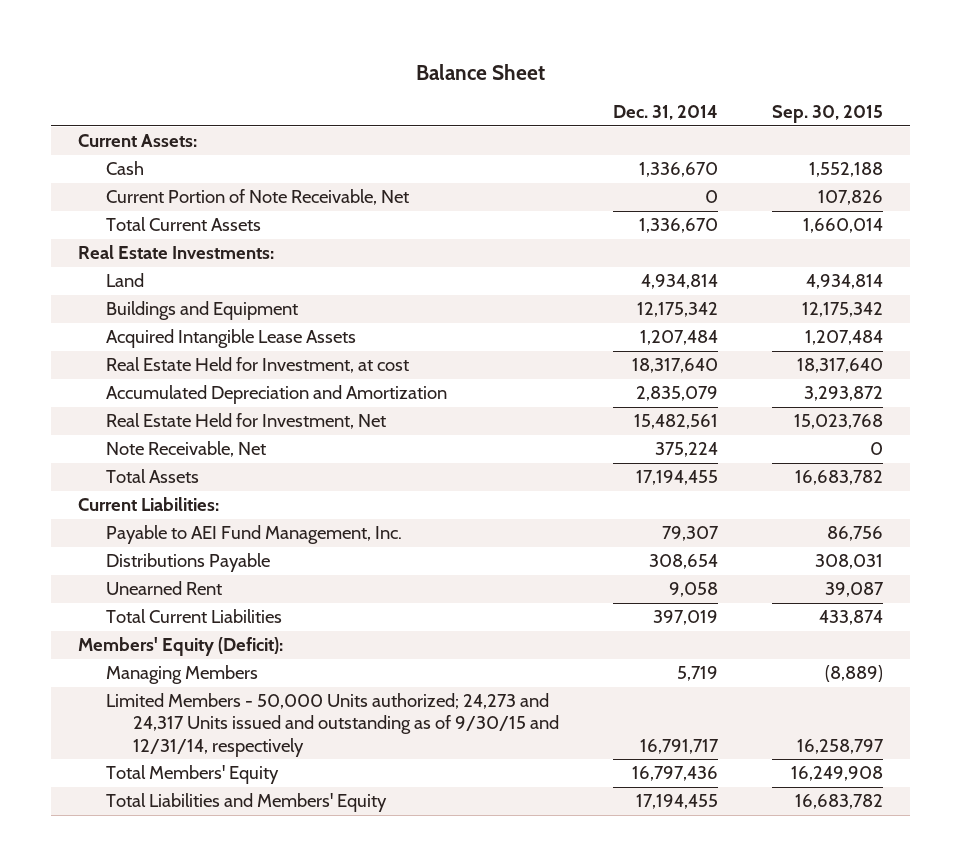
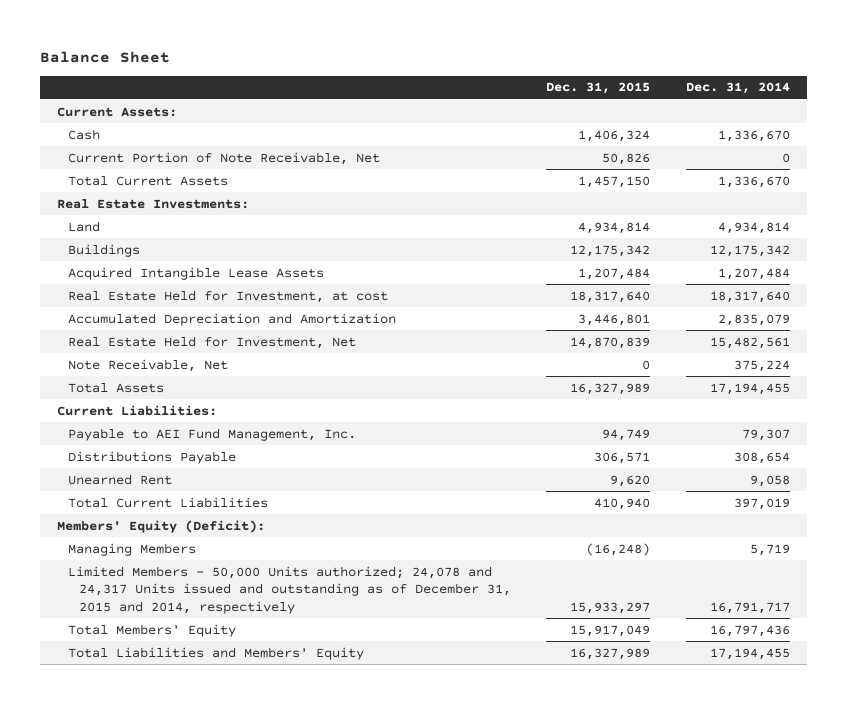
- | Dec. 31, 2014 | Sep. 30, 2015
+ | Dec. 31, 2015 | Dec. 31, 2014
- Buildings and Equipment | 12,175,342 | 12,175,342
+ Buildings | 12,175,342 | 12,175,342
- Limited Members - 50,000 Units authorized; 24,273 and 24,317 Units issued and outstanding as of 9/30/15 and 12/31/14, respectively | 16,791,717 | 16,258,797
+ Limited Members - 50,000 Units authorized; 24,078 and 24,317 Units issued and outstanding as of December 31, 2015 and 2014, respectively | 15,933,297 | 16,791,717

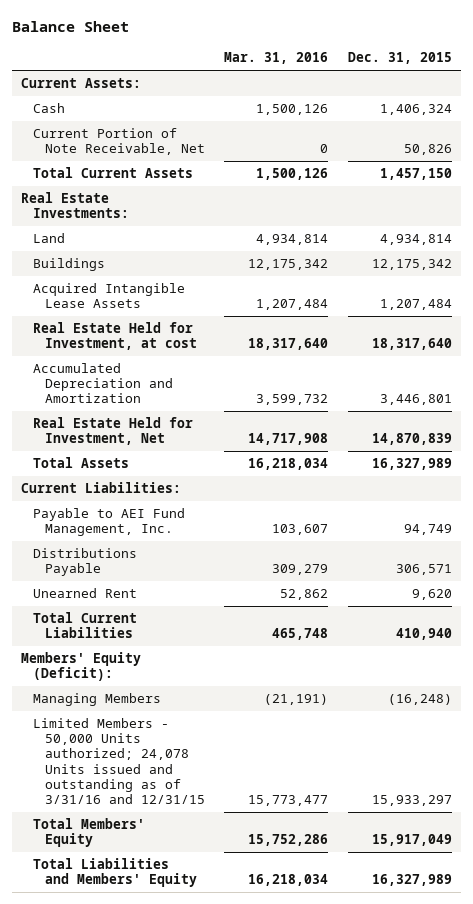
- | Dec. 31, 2015 | Dec. 31, 2014
+ | Mar. 31, 2016 | Dec. 31, 2015
- Note Receivable, Net | 0 | 375,224
- Limited Members - 50,000 Units authorized; 24,078 and 24,317 Units issued and outstanding as of December 31, 2015 and 2014, respectively | 15,933,297 | 16,791,717
+ Limited Members - 50,000 Units authorized; 24,078 Units issued and outstanding as of 3/31/16 and 12/31/15 | 15,773,477 | 15,933,297

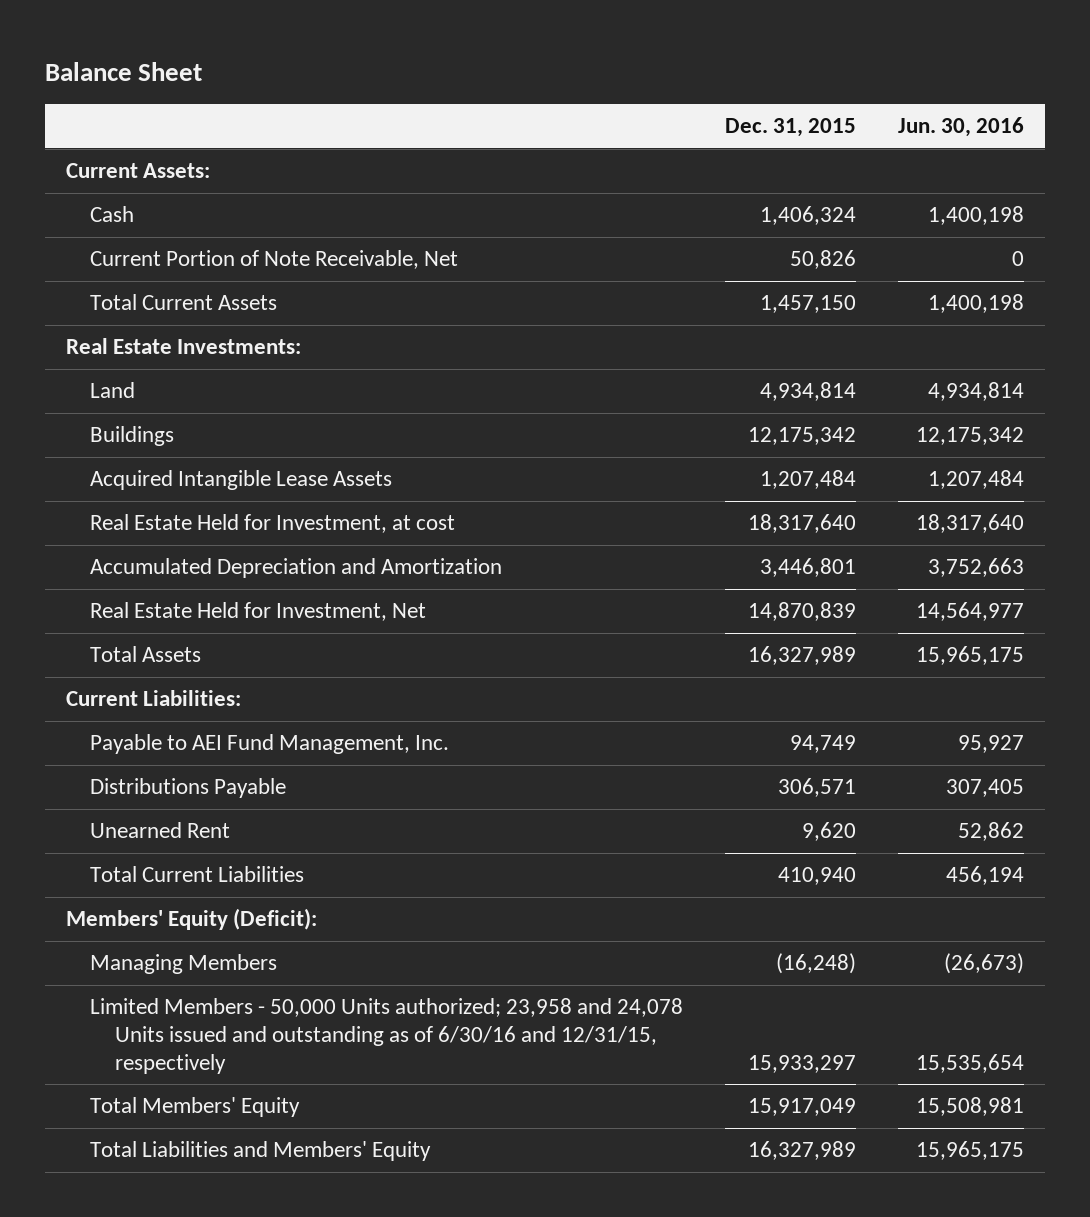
- | Mar. 31, 2016 | Dec. 31, 2015
+ | Dec. 31, 2015 | Jun. 30, 2016
- Limited Members - 50,000 Units authorized; 24,078 Units issued and outstanding as of 3/31/16 and 12/31/15 | 15,773,477 | 15,933,297
+ Limited Members - 50,000 Units authorized; 23,958 and 24,078 Units issued and outstanding as of 6/30/16 and 12/31/15, respectively | 15,933,297 | 15,535,654

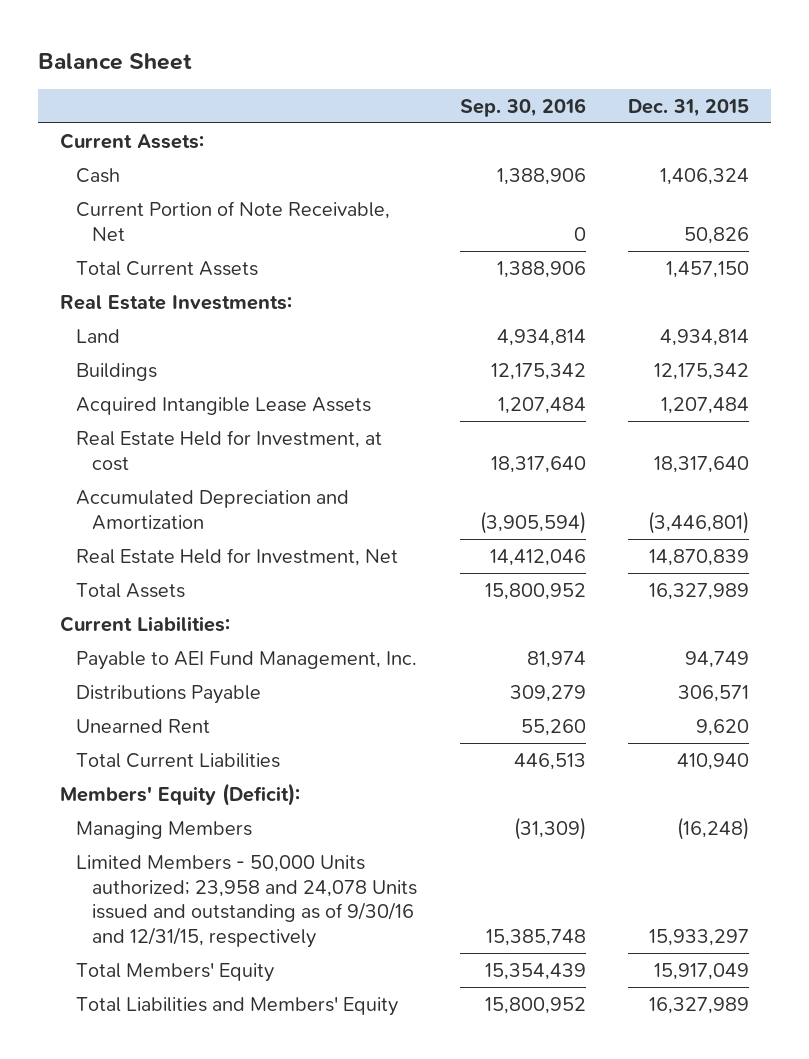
- | Dec. 31, 2015 | Jun. 30, 2016
+ | Sep. 30, 2016 | Dec. 31, 2015
- Accumulated Depreciation and Amortization | 3,446,801 | 3,752,663
+ Accumulated Depreciation and Amortization | (3,905,594) | (3,446,801)
- Limited Members - 50,000 Units authorized; 23,958 and 24,078 Units issued and outstanding as of 6/30/16 and 12/31/15, respectively | 15,933,297 | 15,535,654
+ Limited Members - 50,000 Units authorized; 23,958 and 24,078 Units issued and outstanding as of 9/30/16 and 12/31/15, respectively | 15,385,748 | 15,933,297

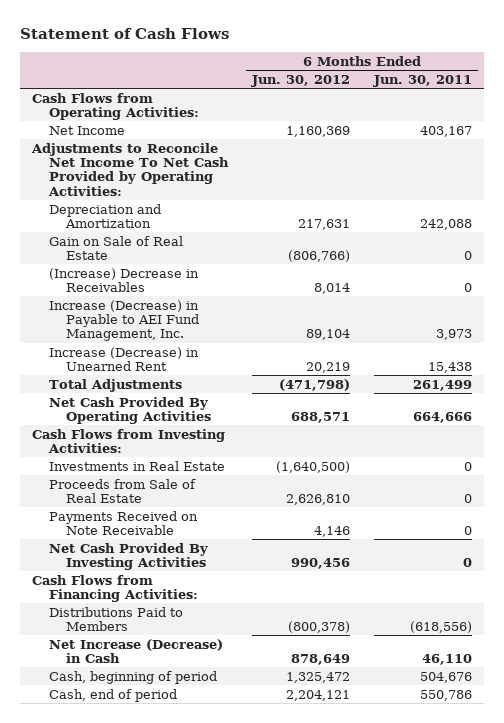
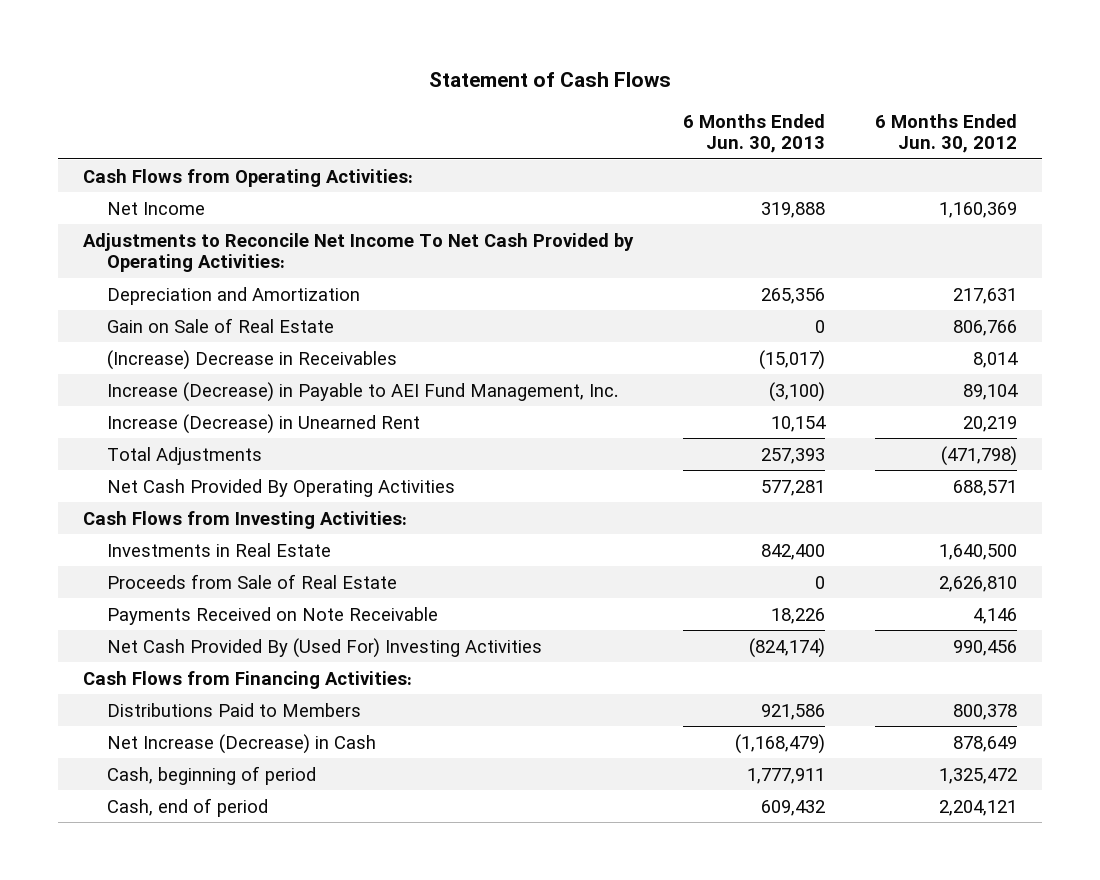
- | 6 Months Ended Jun. 30, 2012 | 6 Months Ended Jun. 30, 2011
+ | 6 Months Ended Jun. 30, 2013 | 6 Months Ended Jun. 30, 2012
- Gain on Sale of Real Estate | (806,766) | 0
+ Gain on Sale of Real Estate | 0 | 806,766
- Investments in Real Estate | (1,640,500) | 0
+ Investments in Real Estate | 842,400 | 1,640,500
- Net Cash Provided By Investing Activities | 990,456 | 0
+ Net Cash Provided By (Used For) Investing Activities | (824,174) | 990,456
- Distributions Paid to Members | (800,378) | (618,556)
+ Distributions Paid to Members | 921,586 | 800,378

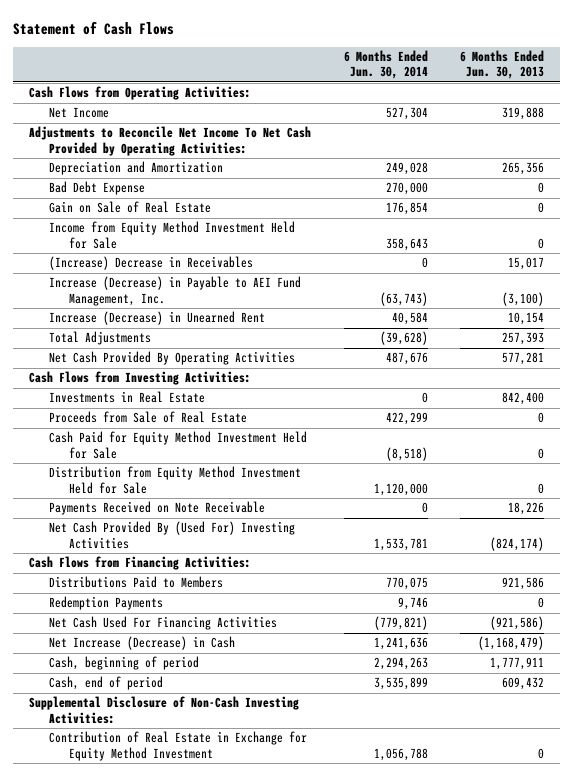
- | 6 Months Ended Jun. 30, 2013 | 6 Months Ended Jun. 30, 2012
+ | 6 Months Ended Jun. 30, 2014 | 6 Months Ended Jun. 30, 2013
+ Bad Debt Expense | 270,000 | 0
- (Increase) Decrease in Receivables | (15,017) | 8,014
+ Income from Equity Method Investment Held for Sale | 358,643 | 0
+ (Increase) Decrease in Receivables | 0 | 15,017
+ Cash Paid for Equity Method Investment Held for Sale | (8,518) | 0
+ Distribution from Equity Method Investment Held for Sale | 1,120,000 | 0
+ Redemption Payments | 9,746 | 0
+ Net Cash Used For Financing Activities | (779,821) | (921,586)
+ Supplemental Disclosure of Non-Cash Investing Activities:
+ Contribution of Real Estate in Exchange for Equity Method Investment | 1,056,788 | 0

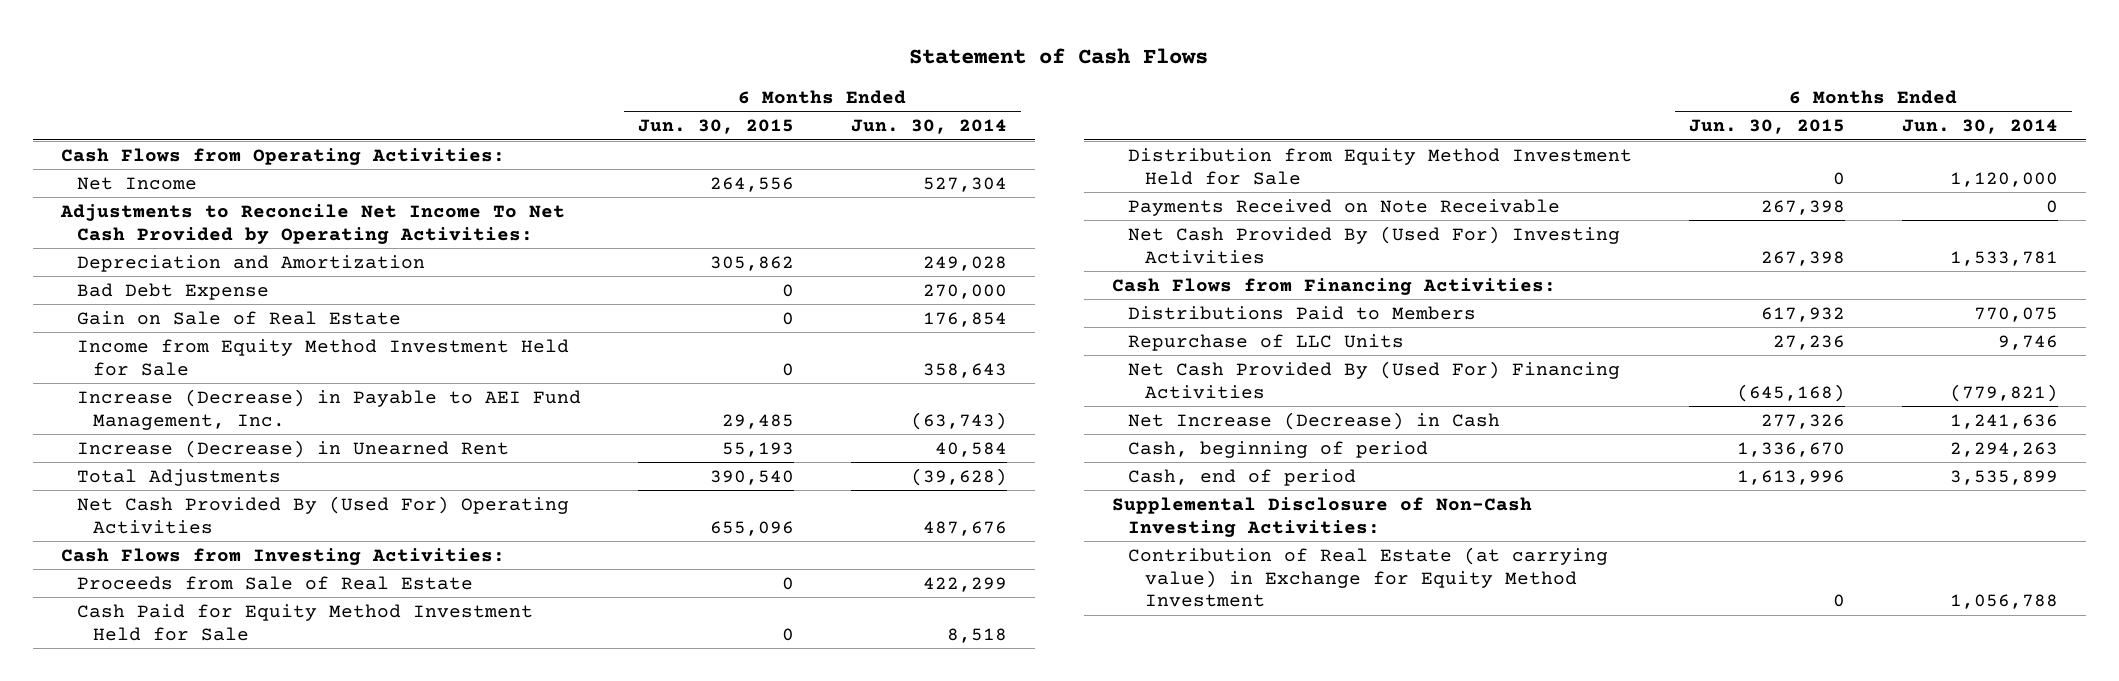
- | 6 Months Ended Jun. 30, 2014 | 6 Months Ended Jun. 30, 2013
+ | 6 Months Ended Jun. 30, 2015 | 6 Months Ended Jun. 30, 2014
- (Increase) Decrease in Receivables | 0 | 15,017
- Net Cash Provided By Operating Activities | 487,676 | 577,281
+ Net Cash Provided By (Used For) Operating Activities | 655,096 | 487,676
- Investments in Real Estate | 0 | 842,400
- Cash Paid for Equity Method Investment Held for Sale | (8,518) | 0
+ Cash Paid for Equity Method Investment Held for Sale | 0 | 8,518
- Redemption Payments | 9,746 | 0
- Net Cash Used For Financing Activities | (779,821) | (921,586)
+ Repurchase of LLC Units | 27,236 | 9,746
+ Net Cash Provided By (Used For) Financing Activities | (645,168) | (779,821)
- Contribution of Real Estate in Exchange for Equity Method Investment | 1,056,788 | 0
+ Contribution of Real Estate (at carrying value) in Exchange for Equity Method Investment | 0 | 1,056,788

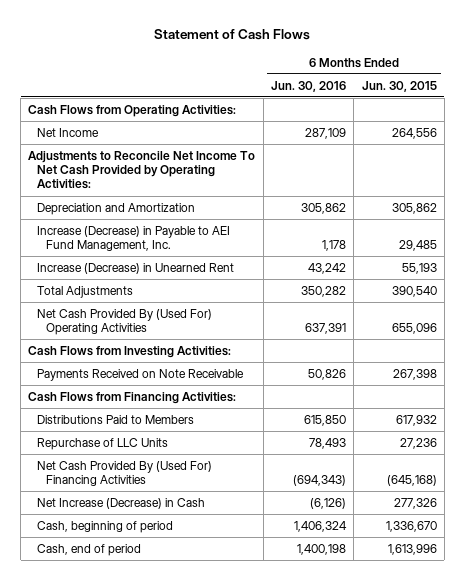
- | 6 Months Ended Jun. 30, 2015 | 6 Months Ended Jun. 30, 2014
+ | 6 Months Ended Jun. 30, 2016 | 6 Months Ended Jun. 30, 2015
- Bad Debt Expense | 0 | 270,000
- Gain on Sale of Real Estate | 0 | 176,854
- Income from Equity Method Investment Held for Sale | 0 | 358,643
- Proceeds from Sale of Real Estate | 0 | 422,299
- Cash Paid for Equity Method Investment Held for Sale | 0 | 8,518
- Distribution from Equity Method Investment Held for Sale | 0 | 1,120,000
- Net Cash Provided By (Used For) Investing Activities | 267,398 | 1,533,781
- Supplemental Disclosure of Non-Cash Investing Activities:
- Contribution of Real Estate (at carrying value) in Exchange for Equity Method Investment | 0 | 1,056,788

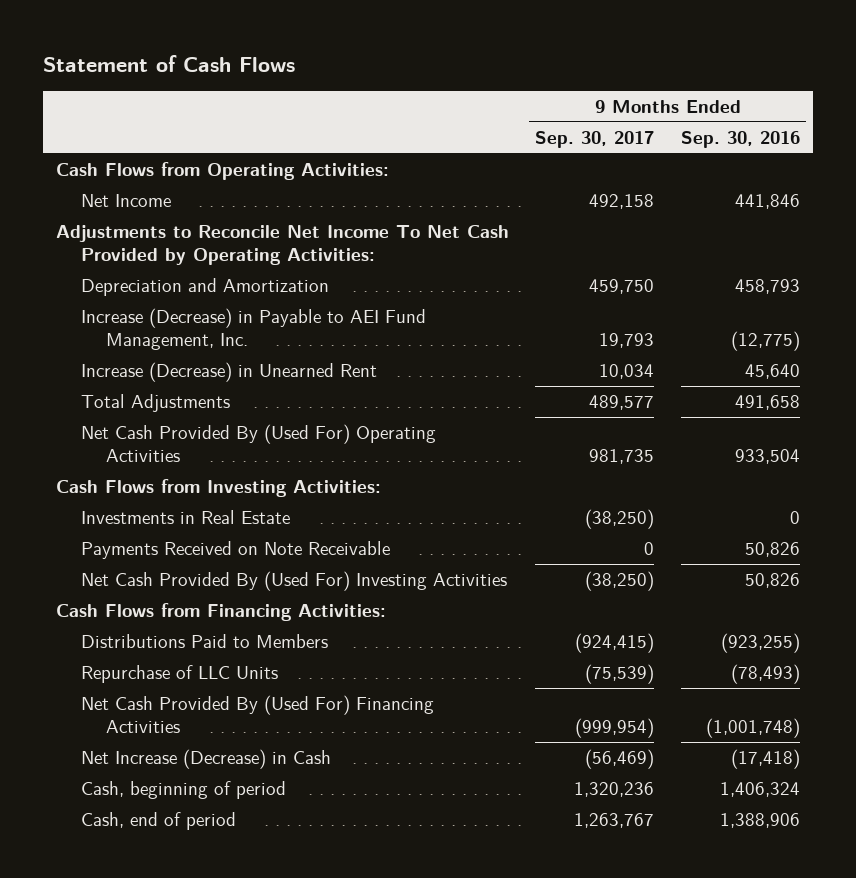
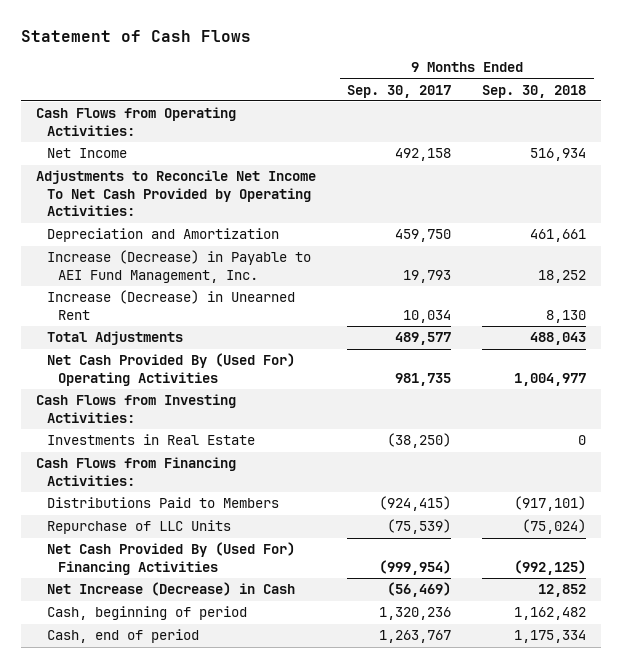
- | 9 Months Ended Sep. 30, 2017 | 9 Months Ended Sep. 30, 2016
+ | 9 Months Ended Sep. 30, 2017 | 9 Months Ended Sep. 30, 2018
- Payments Received on Note Receivable | 0 | 50,826
- Net Cash Provided By (Used For) Investing Activities | (38,250) | 50,826

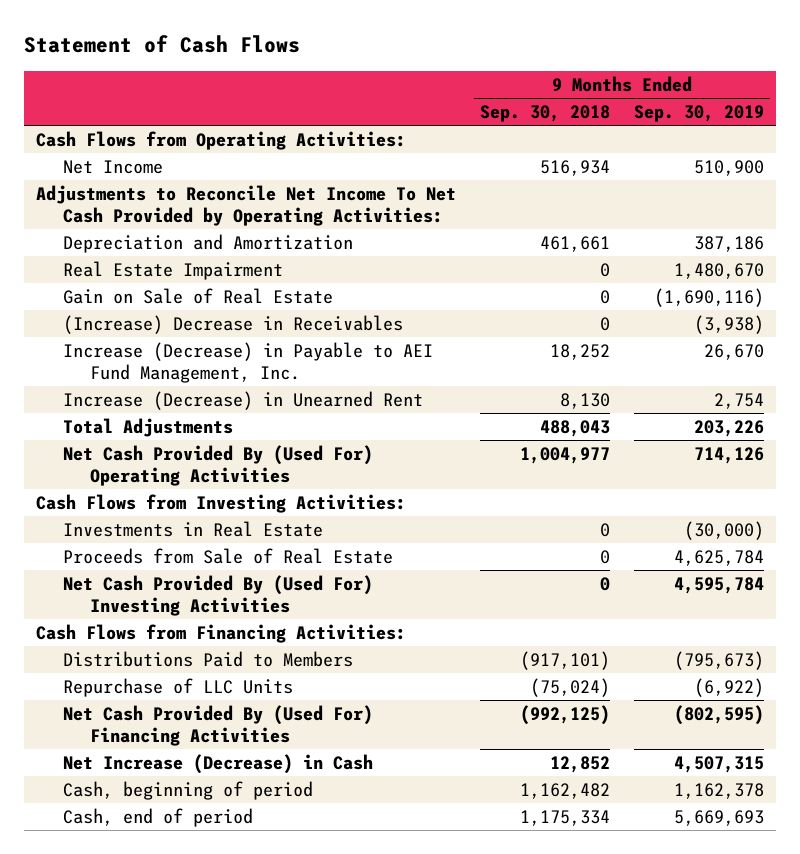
- | 9 Months Ended Sep. 30, 2017 | 9 Months Ended Sep. 30, 2018
+ | 9 Months Ended Sep. 30, 2018 | 9 Months Ended Sep. 30, 2019
+ Real Estate Impairment | 0 | 1,480,670
+ Gain on Sale of Real Estate | 0 | (1,690,116)
+ (Increase) Decrease in Receivables | 0 | (3,938)
+ Proceeds from Sale of Real Estate | 0 | 4,625,784
+ Net Cash Provided By (Used For) Investing Activities | 0 | 4,595,784

